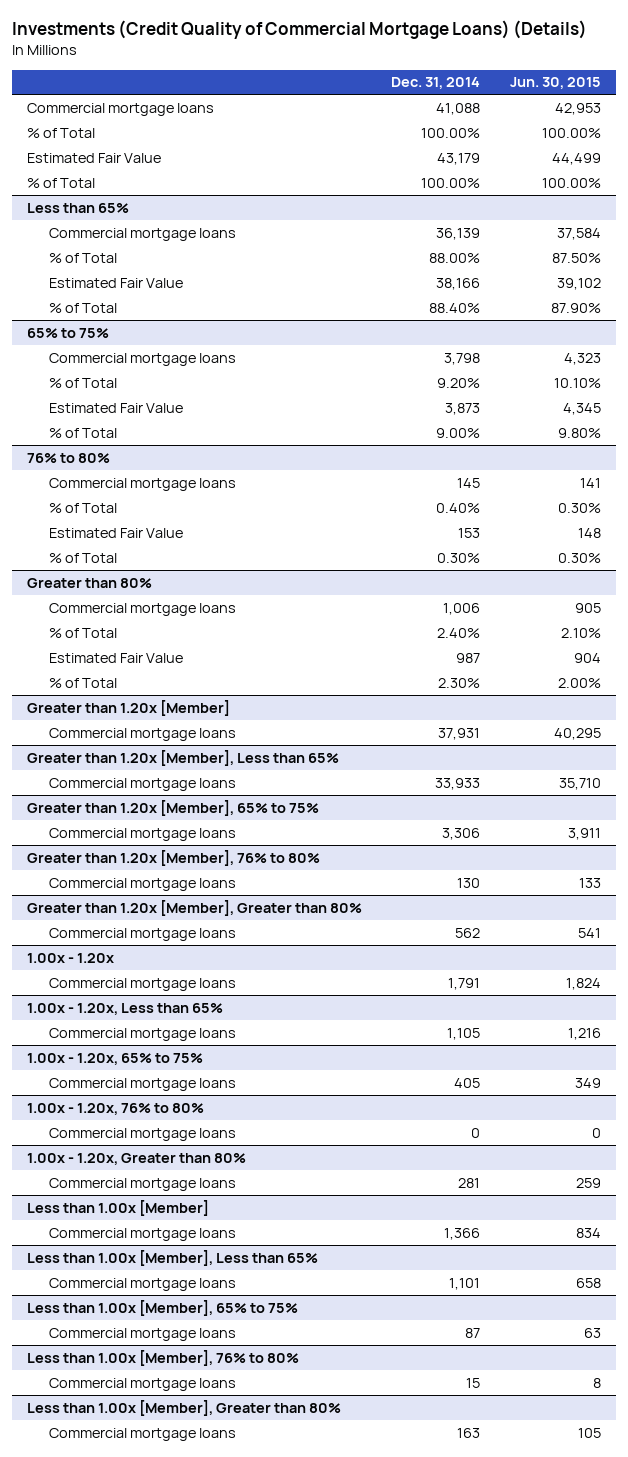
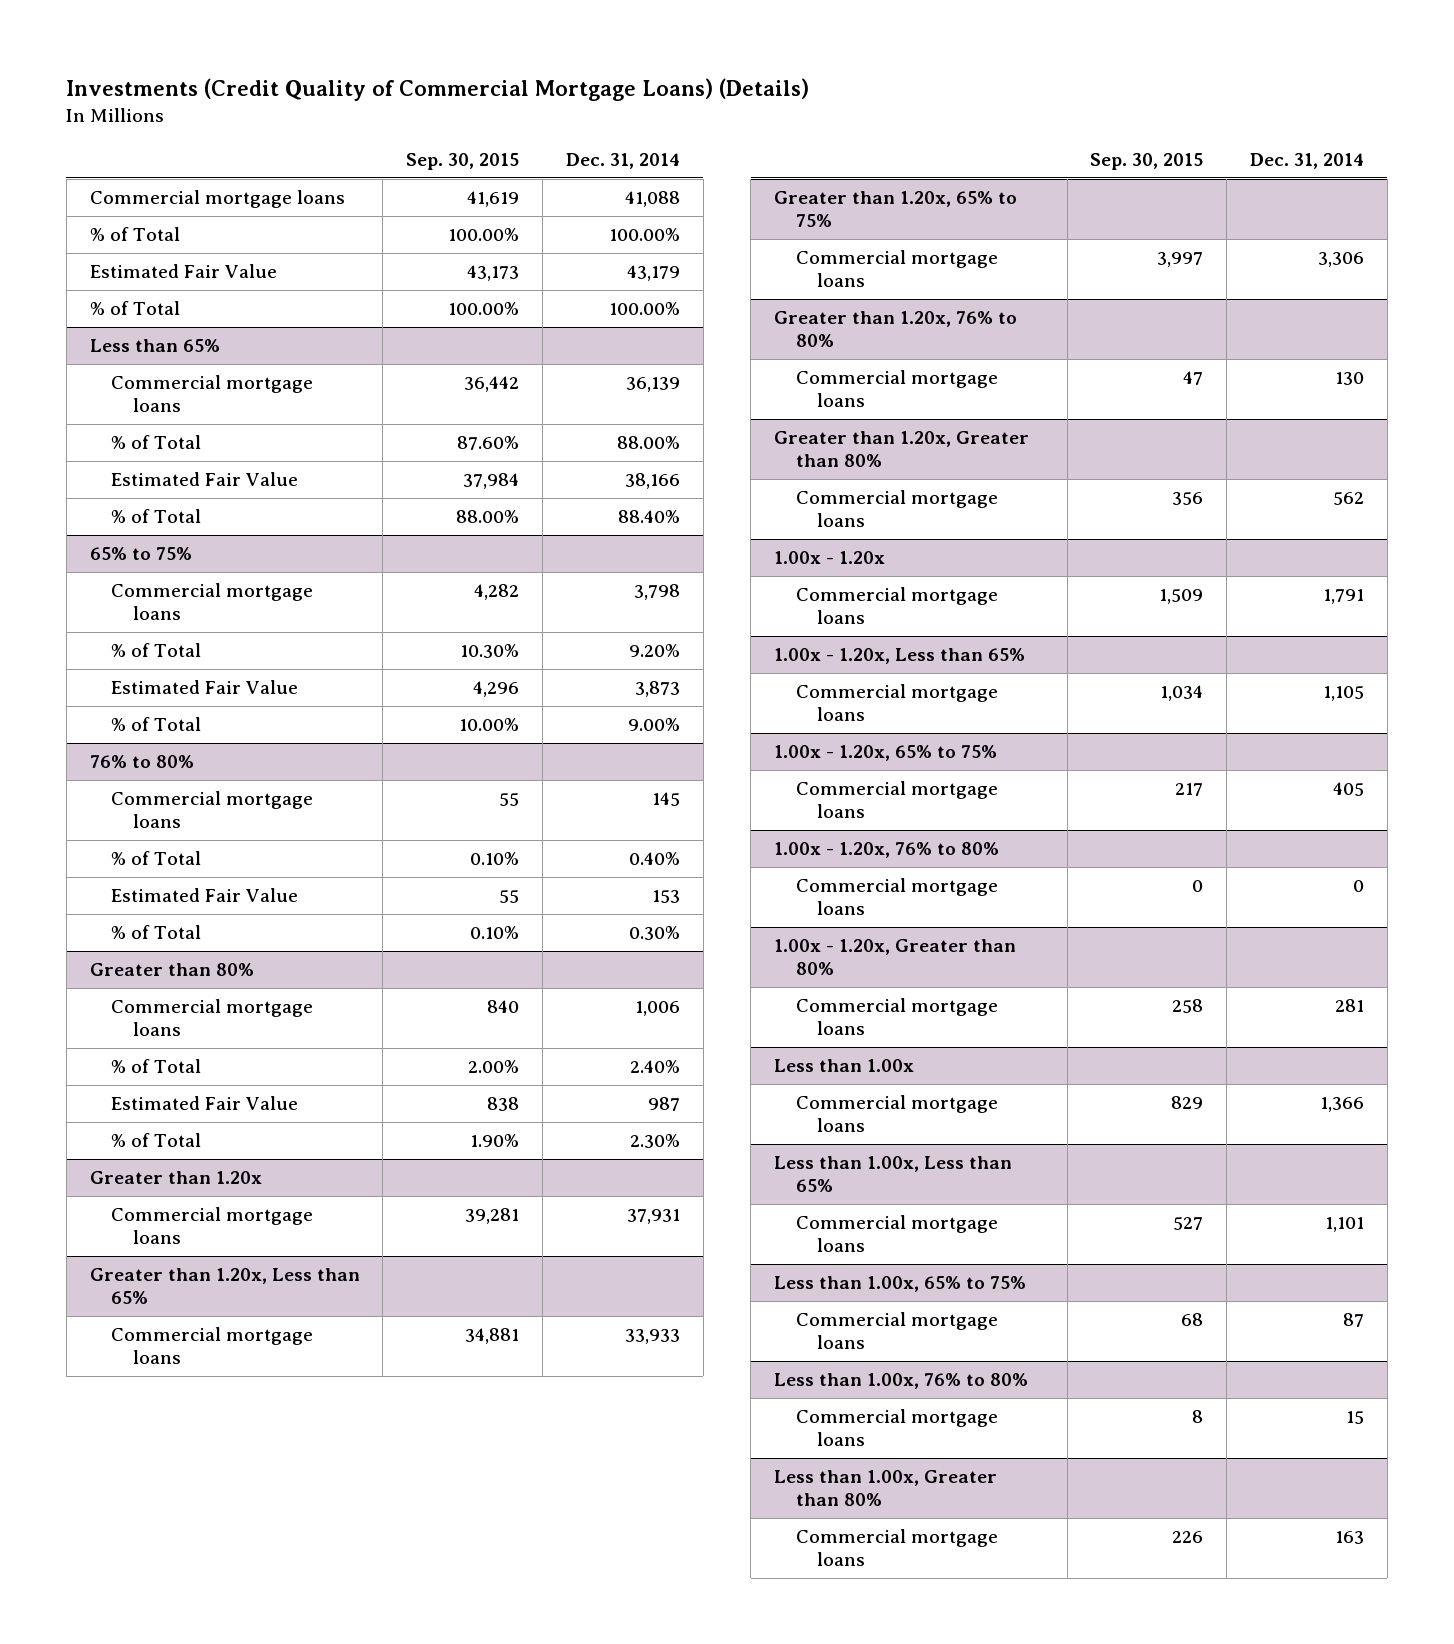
- | Dec. 31, 2014 | Jun. 30, 2015
+ | Sep. 30, 2015 | Dec. 31, 2014
- Greater than 1.20x [Member]
+ Greater than 1.20x
- Greater than 1.20x [Member], Less than 65%
+ Greater than 1.20x, Less than 65%
- Greater than 1.20x [Member], 65% to 75%
+ Greater than 1.20x, 65% to 75%
- Greater than 1.20x [Member], 76% to 80%
+ Greater than 1.20x, 76% to 80%
- Greater than 1.20x [Member], Greater than 80%
+ Greater than 1.20x, Greater than 80%
- Less than 1.00x [Member]
+ Less than 1.00x
- Less than 1.00x [Member], Less than 65%
+ Less than 1.00x, Less than 65%
- Less than 1.00x [Member], 65% to 75%
+ Less than 1.00x, 65% to 75%
- Less than 1.00x [Member], 76% to 80%
+ Less than 1.00x, 76% to 80%
- Less than 1.00x [Member], Greater than 80%
+ Less than 1.00x, Greater than 80%

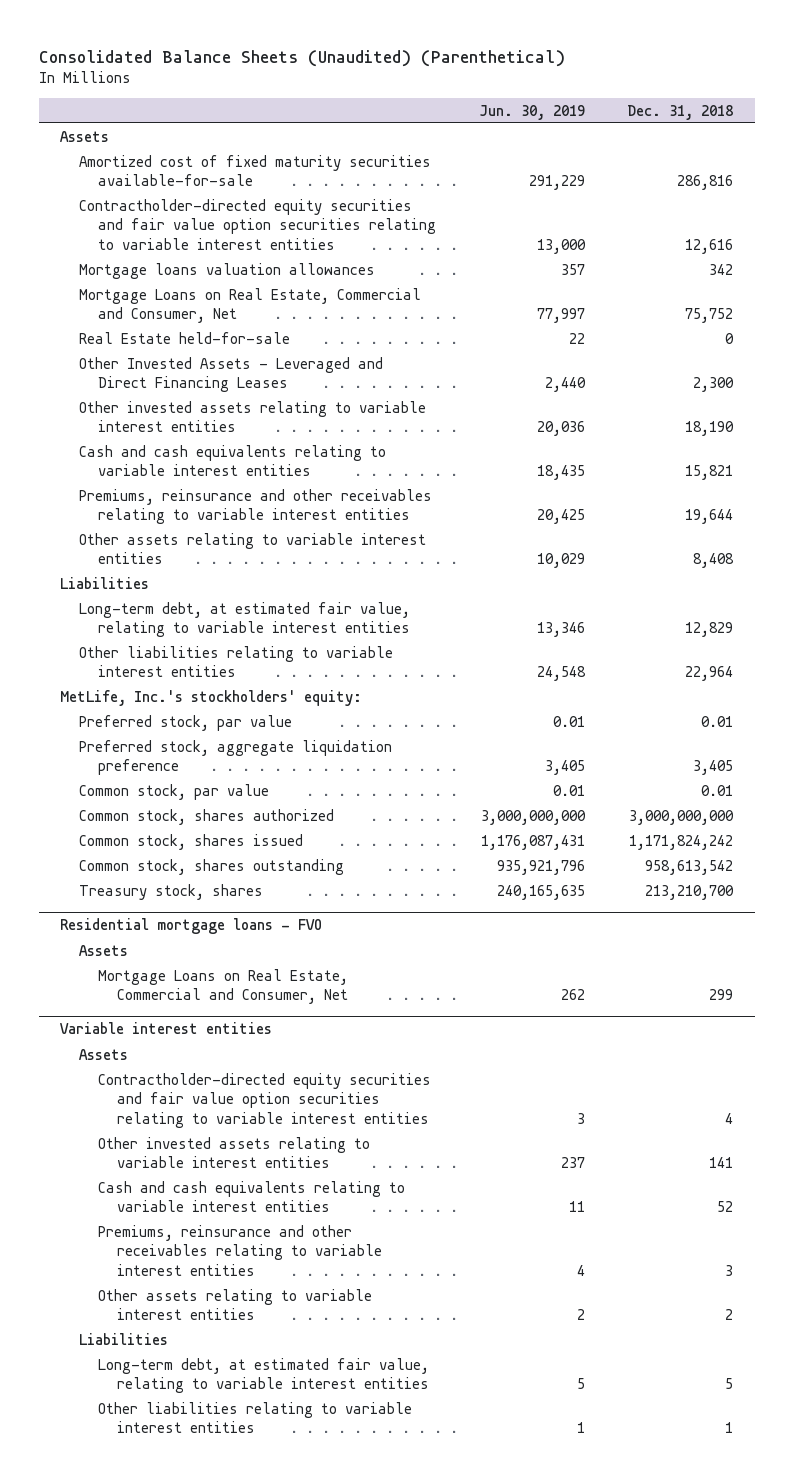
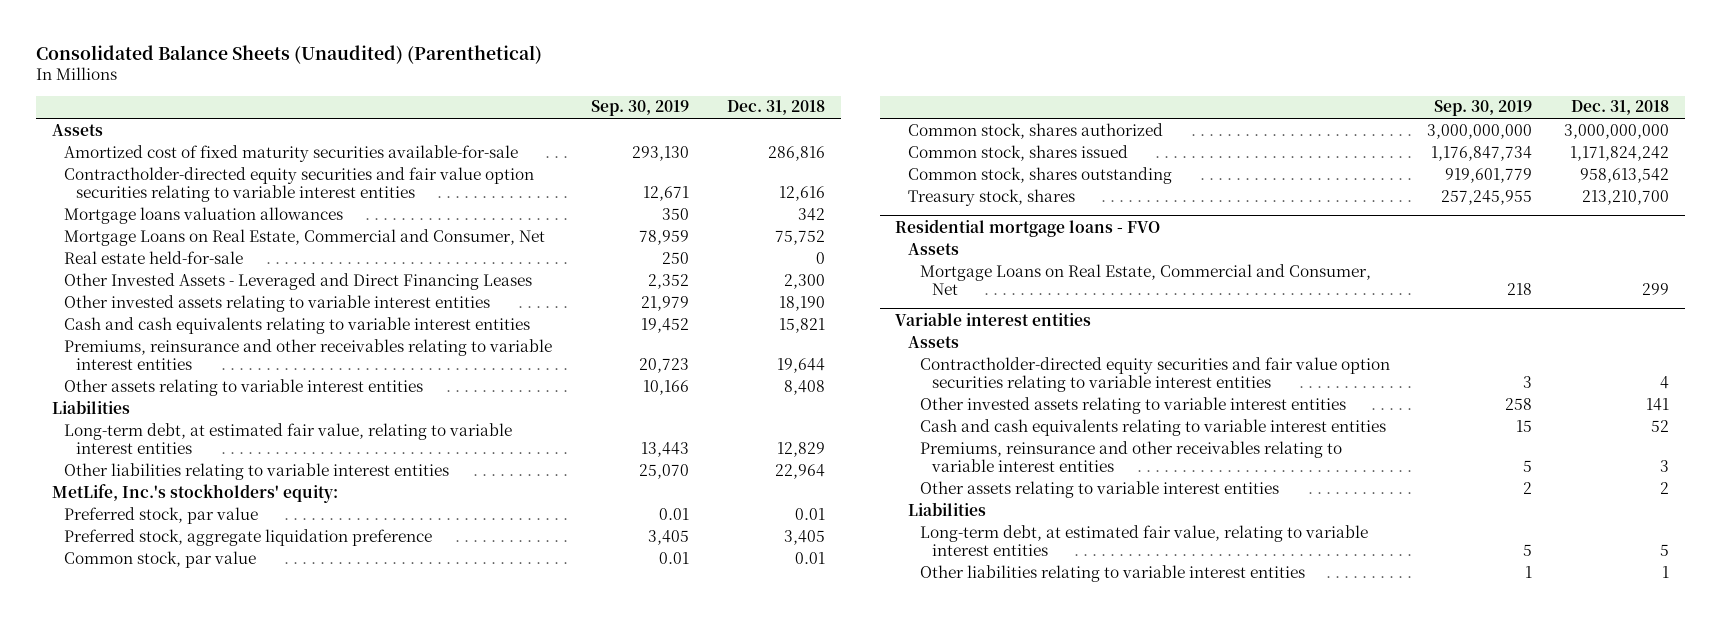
- | Jun. 30, 2019 | Dec. 31, 2018
+ | Sep. 30, 2019 | Dec. 31, 2018
- Real Estate held-for-sale | 22 | 0
+ Real estate held-for-sale | 250 | 0

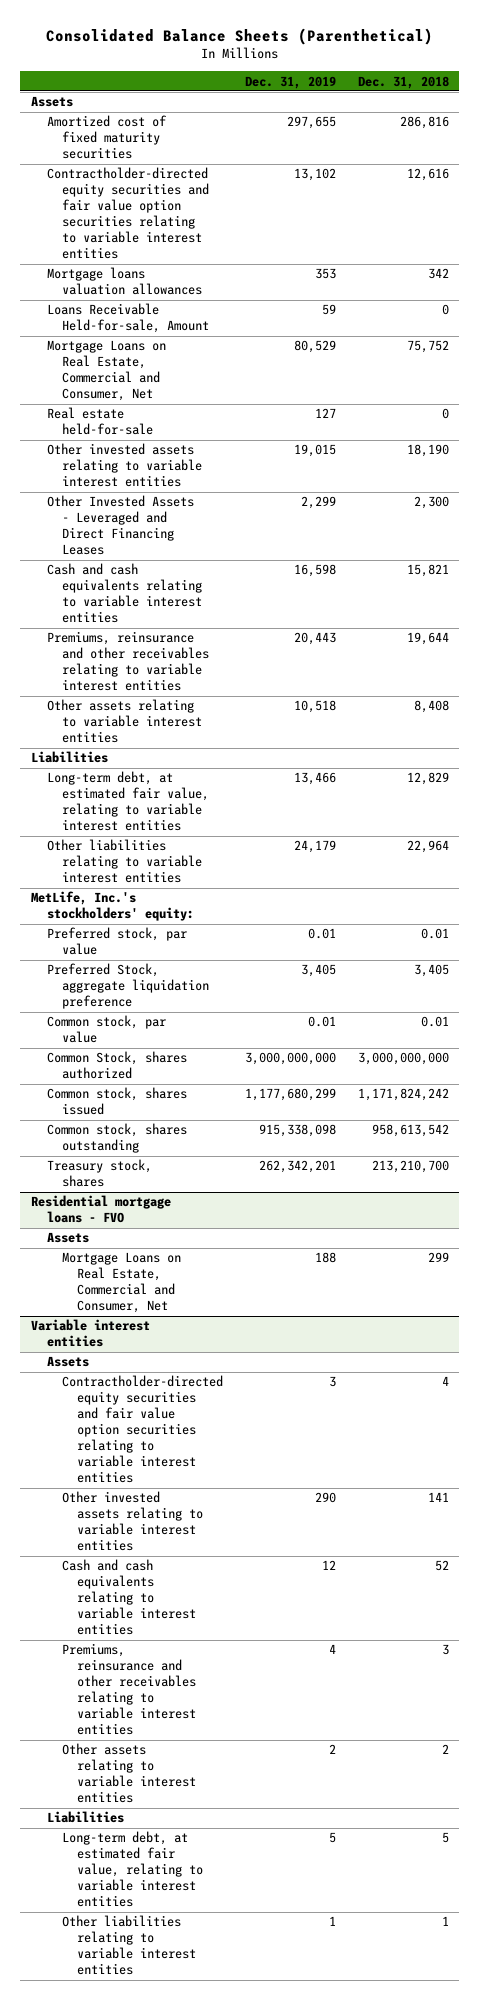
- Consolidated Balance Sheets (Unaudited) (Parenthetical)
+ Consolidated Balance Sheets (Parenthetical)
- | Sep. 30, 2019 | Dec. 31, 2018
+ | Dec. 31, 2019 | Dec. 31, 2018
- Amortized cost of fixed maturity securities available-for-sale | 293,130 | 286,816
+ Amortized cost of fixed maturity securities | 297,655 | 286,816
+ Loans Receivable Held-for-sale, Amount | 59 | 0
moved down: Other Invested Assets - Leveraged and Direct Financing Leases | 2,299 | 2,300
- Preferred stock, aggregate liquidation preference | 3,405 | 3,405
+ Preferred Stock, aggregate liquidation preference | 3,405 | 3,405
- Common stock, shares authorized | 3,000,000,000 | 3,000,000,000
+ Common Stock, shares authorized | 3,000,000,000 | 3,000,000,000

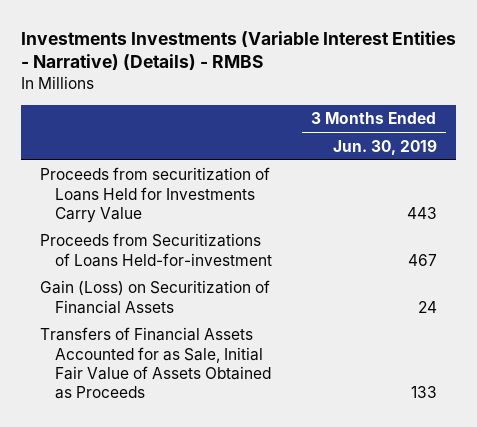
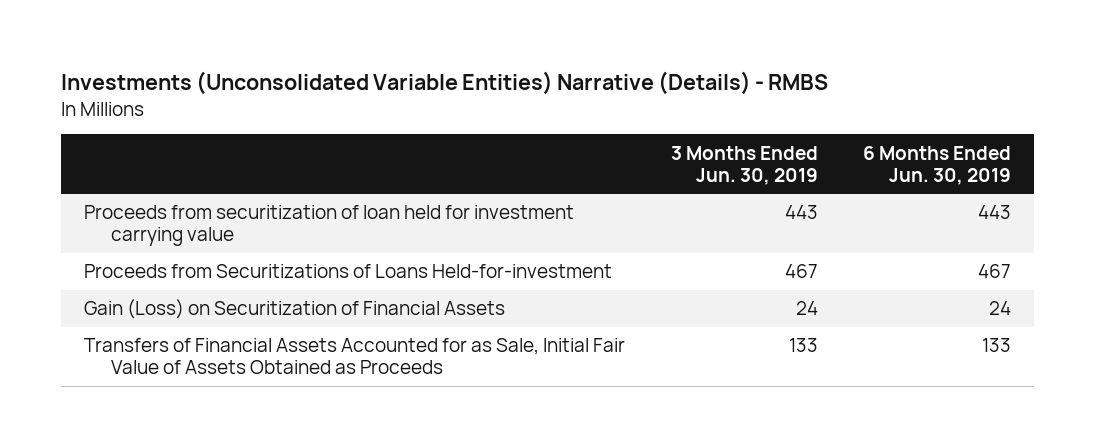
- Investments Investments (Variable Interest Entities - Narrative) (Details) - RMBS
+ Investments (Unconsolidated Variable Entities) Narrative (Details) - RMBS
- | 3 Months Ended Jun. 30, 2019
+ | 3 Months Ended Jun. 30, 2019 | 6 Months Ended Jun. 30, 2019
- Proceeds from securitization of Loans Held for Investments Carry Value | 443
+ Proceeds from securitization of loan held for investment carrying value | 443 | 443

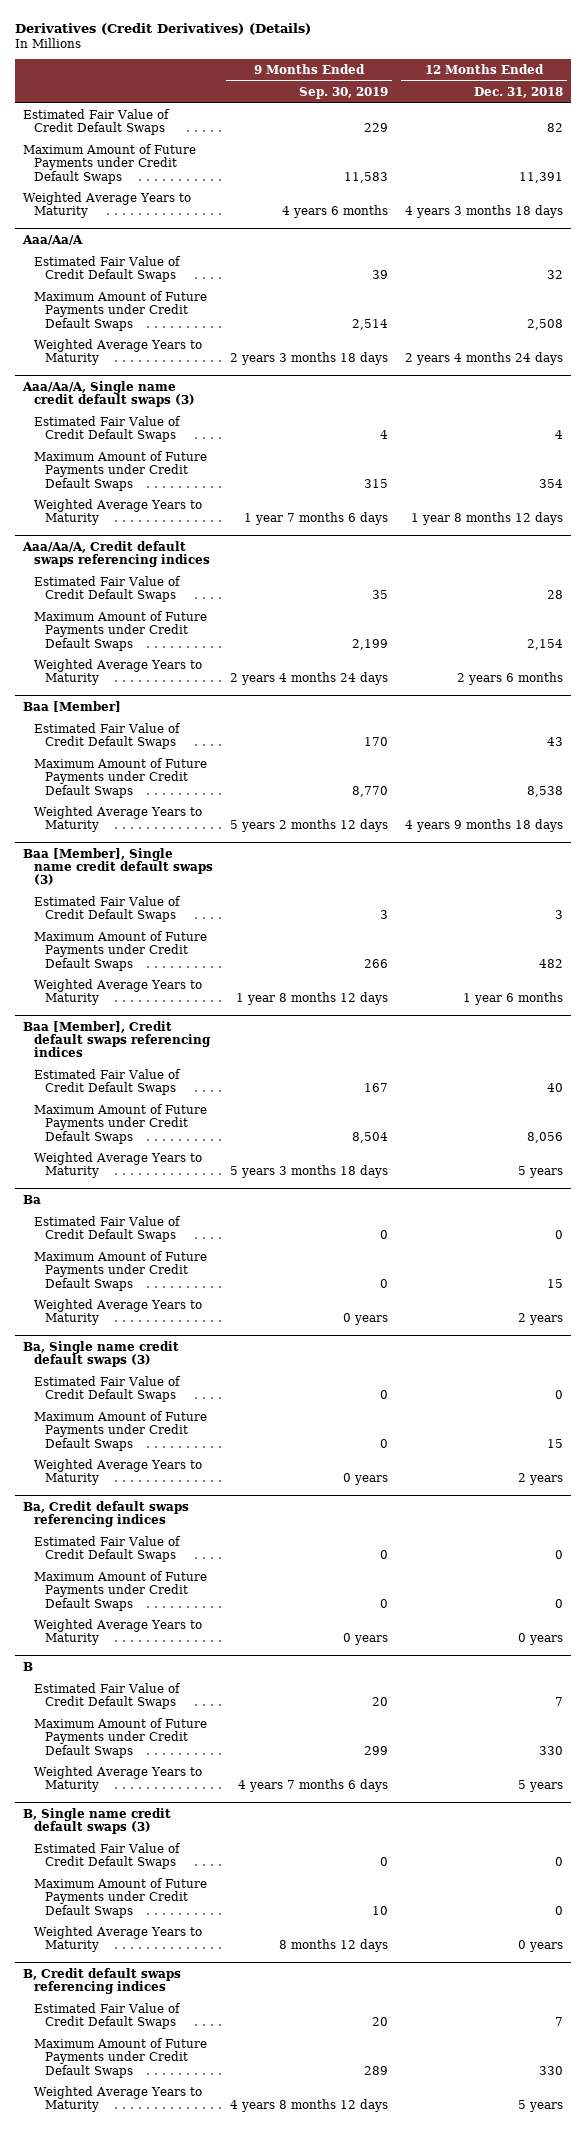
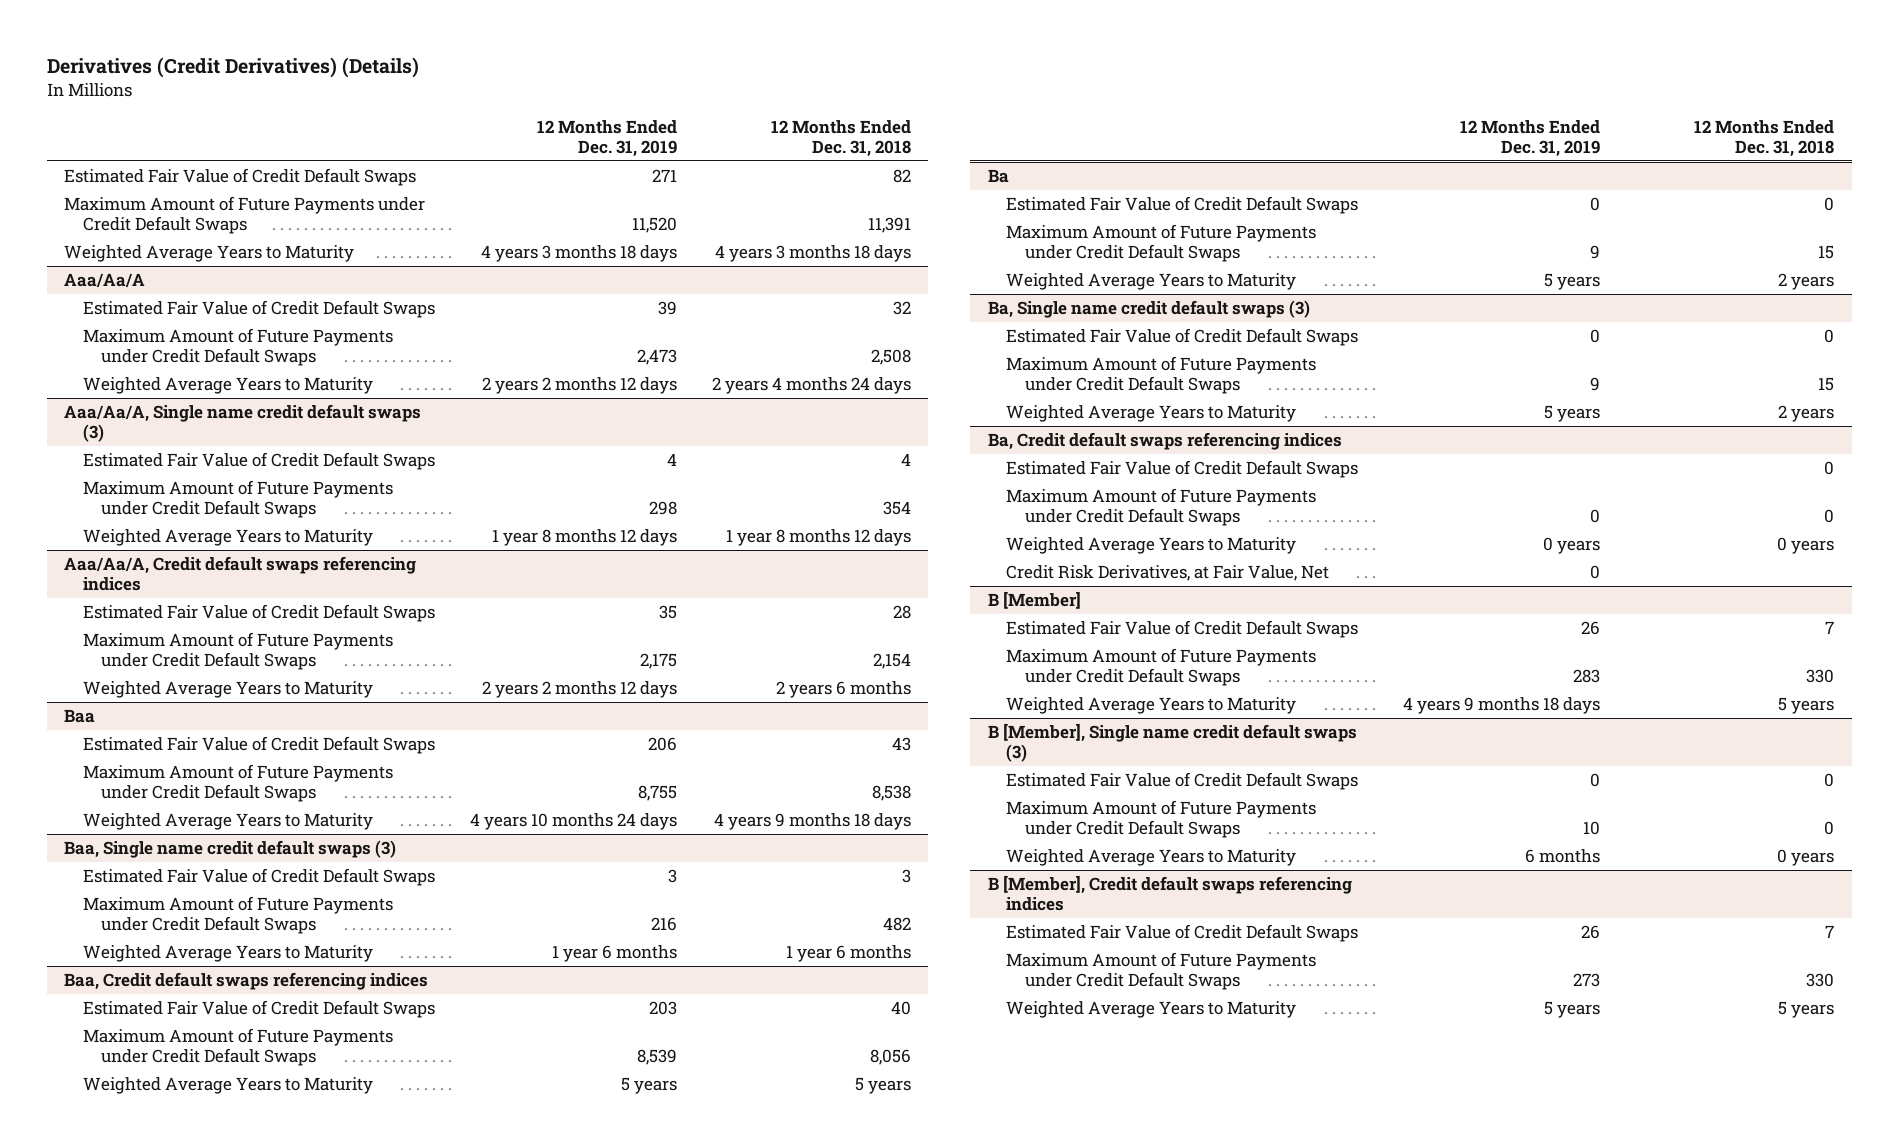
- | 9 Months Ended Sep. 30, 2019 | 12 Months Ended Dec. 31, 2018
+ | 12 Months Ended Dec. 31, 2019 | 12 Months Ended Dec. 31, 2018
- Baa [Member]
+ Baa
- Baa [Member], Single name credit default swaps (3)
+ Baa, Single name credit default swaps (3)
- Baa [Member], Credit default swaps referencing indices
+ Baa, Credit default swaps referencing indices
- B
@ Ba, Credit default swaps referencing indices
+ Credit Risk Derivatives, at Fair Value, Net | 0 |
+ B [Member]
- B, Single name credit default swaps (3)
+ B [Member], Single name credit default swaps (3)
- B, Credit default swaps referencing indices
+ B [Member], Credit default swaps referencing indices

